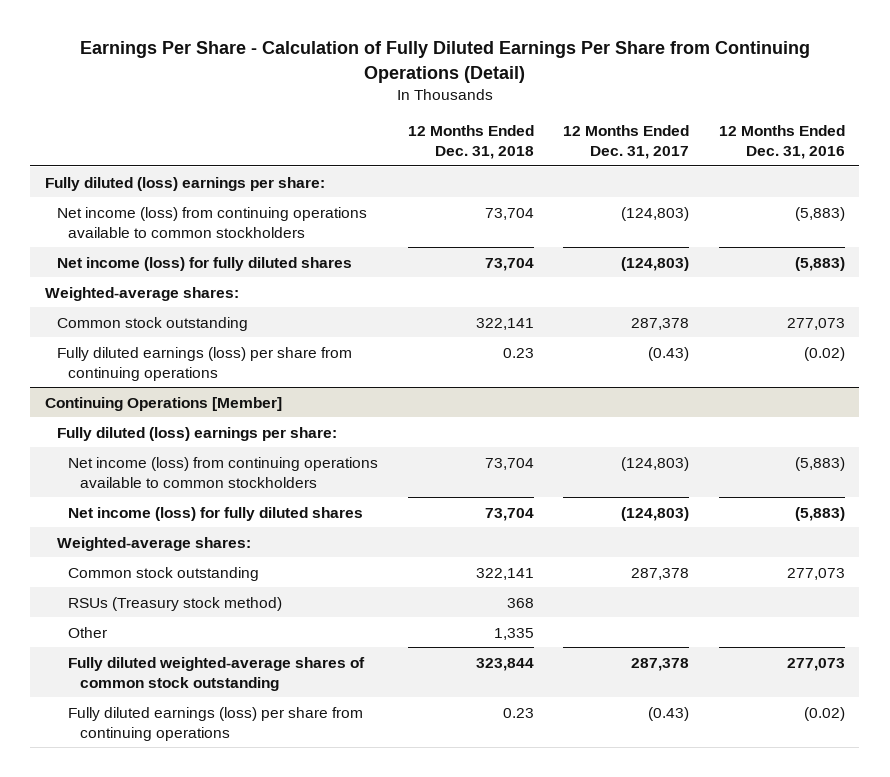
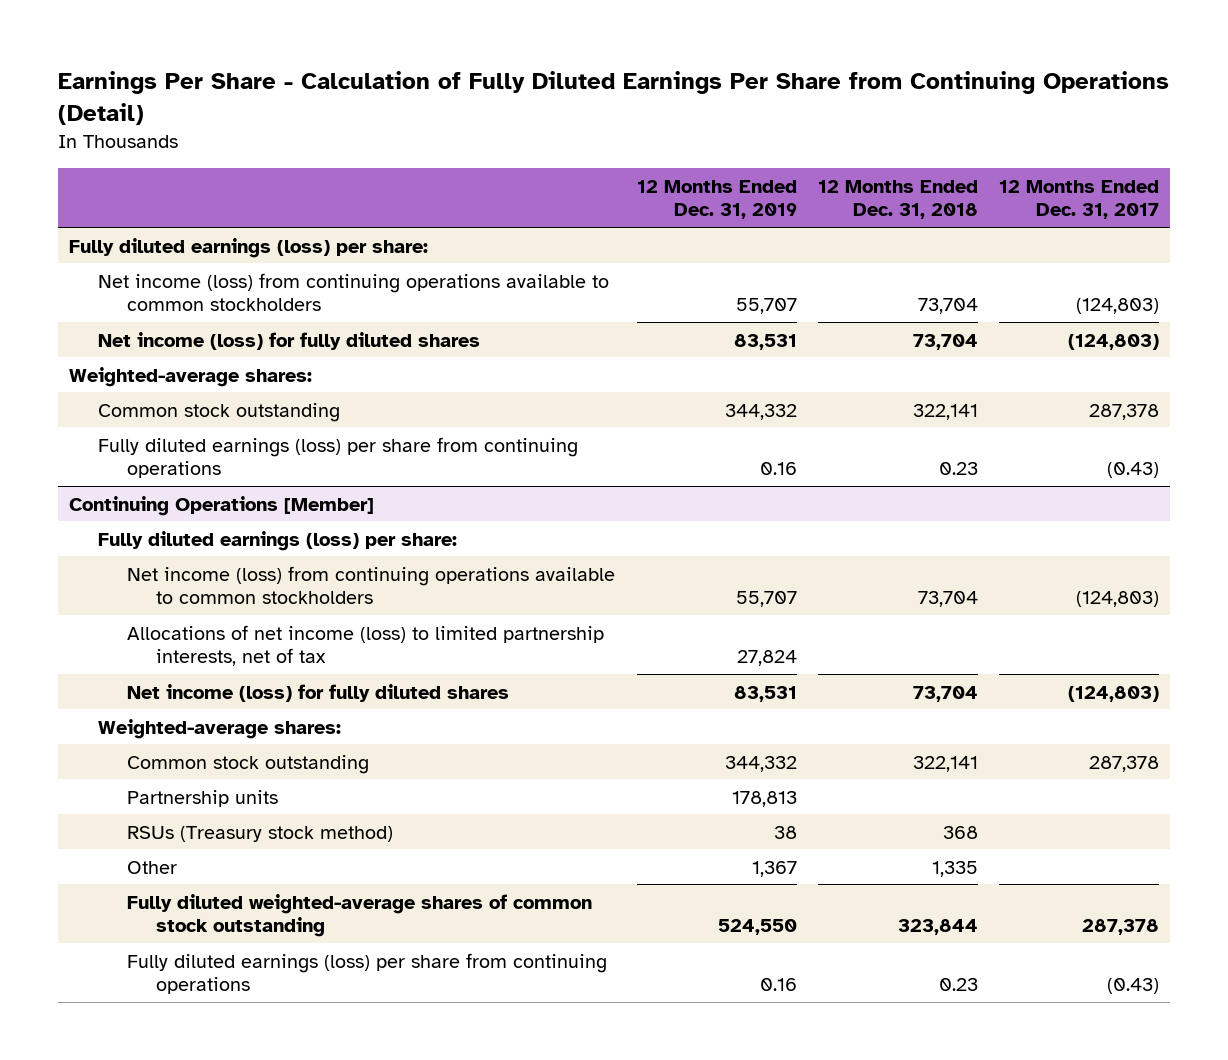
- | 12 Months Ended Dec. 31, 2018 | 12 Months Ended Dec. 31, 2017 | 12 Months Ended Dec. 31, 2016
+ | 12 Months Ended Dec. 31, 2019 | 12 Months Ended Dec. 31, 2018 | 12 Months Ended Dec. 31, 2017
- Fully diluted (loss) earnings per share:
+ Fully diluted earnings (loss) per share:
@ Continuing Operations [Member]
- Fully diluted (loss) earnings per share:
+ Fully diluted earnings (loss) per share:
+ Allocations of net income (loss) to limited partnership interests, net of tax | 27,824 | |
+ Partnership units | 178,813 | |

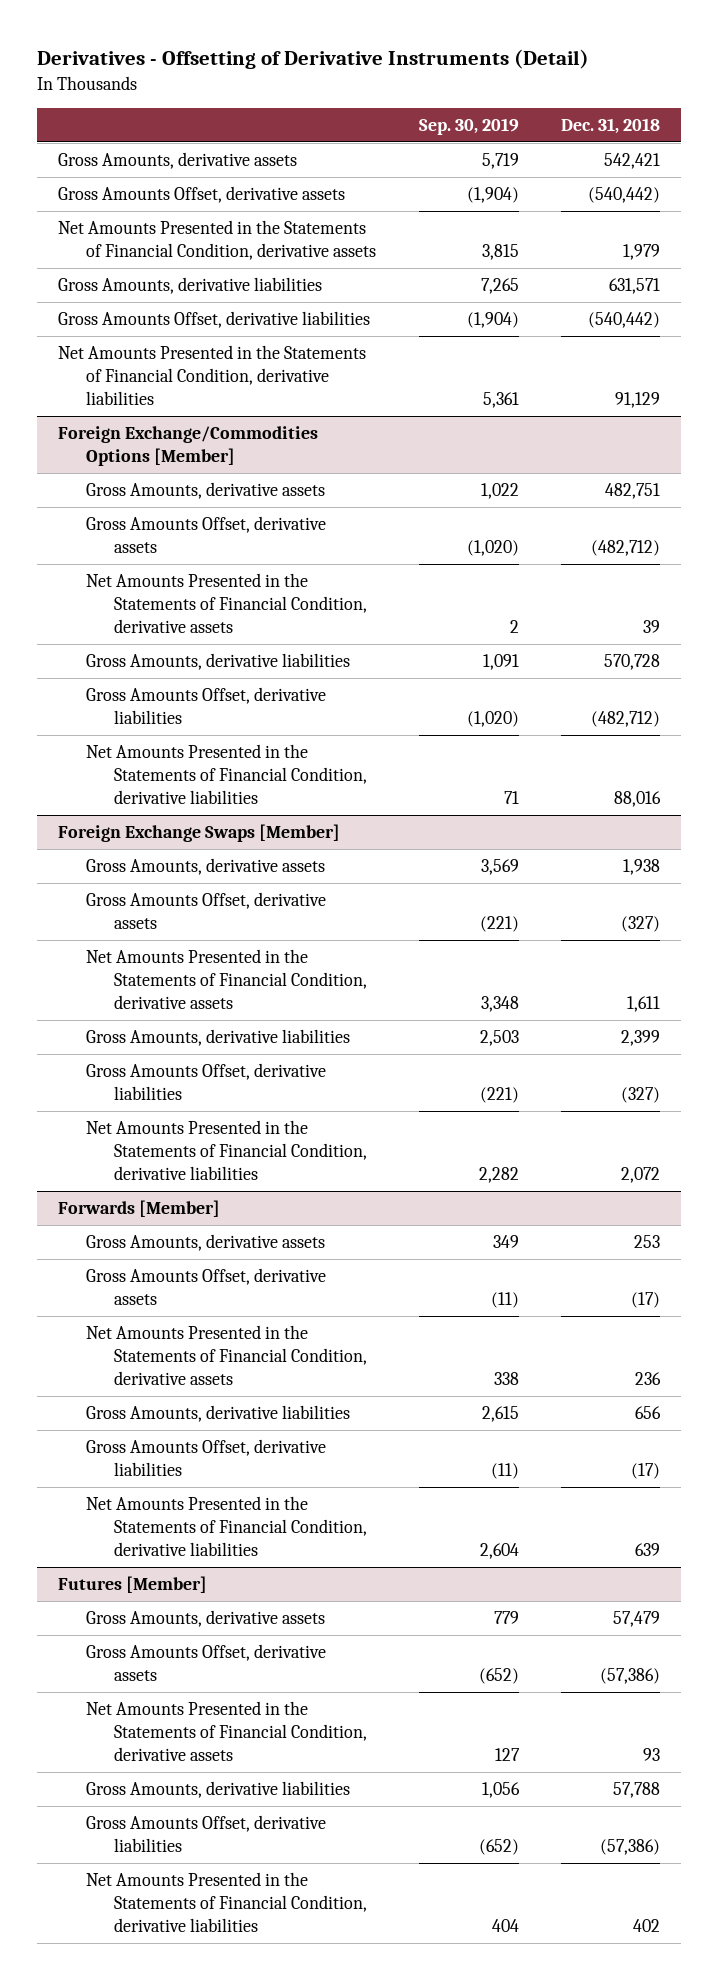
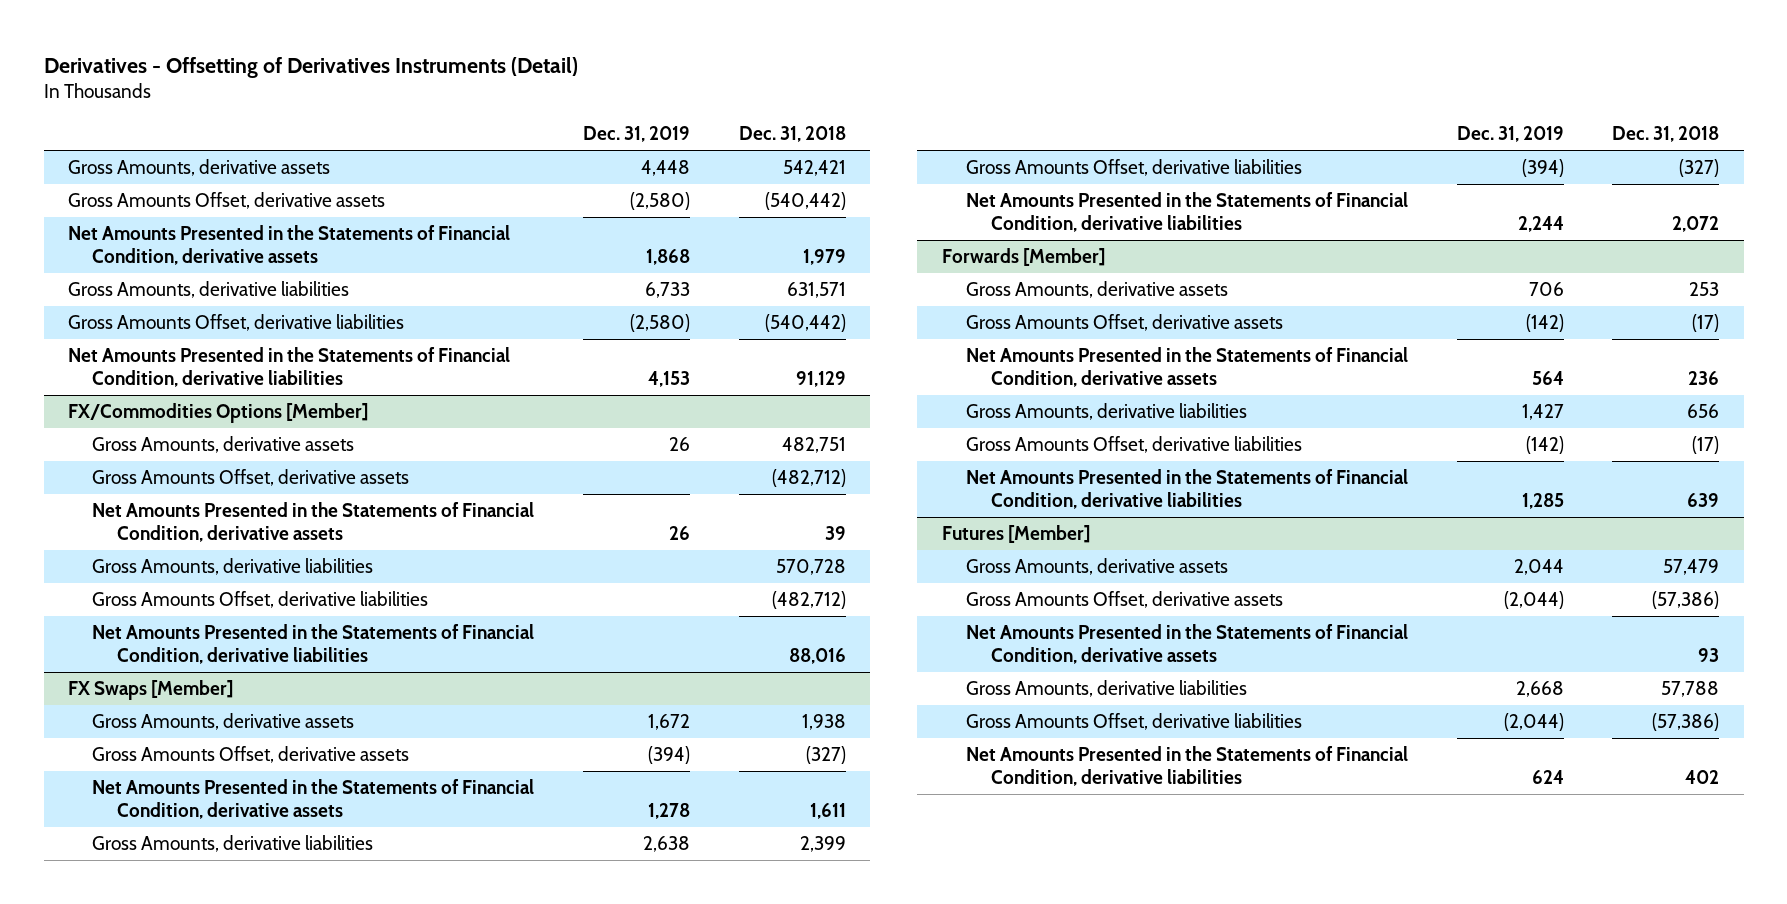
- Derivatives - Offsetting of Derivative Instruments (Detail)
+ Derivatives - Offsetting of Derivatives Instruments (Detail)
- | Sep. 30, 2019 | Dec. 31, 2018
+ | Dec. 31, 2019 | Dec. 31, 2018
- Foreign Exchange/Commodities Options [Member]
+ FX/Commodities Options [Member]
- Foreign Exchange Swaps [Member]
+ FX Swaps [Member]

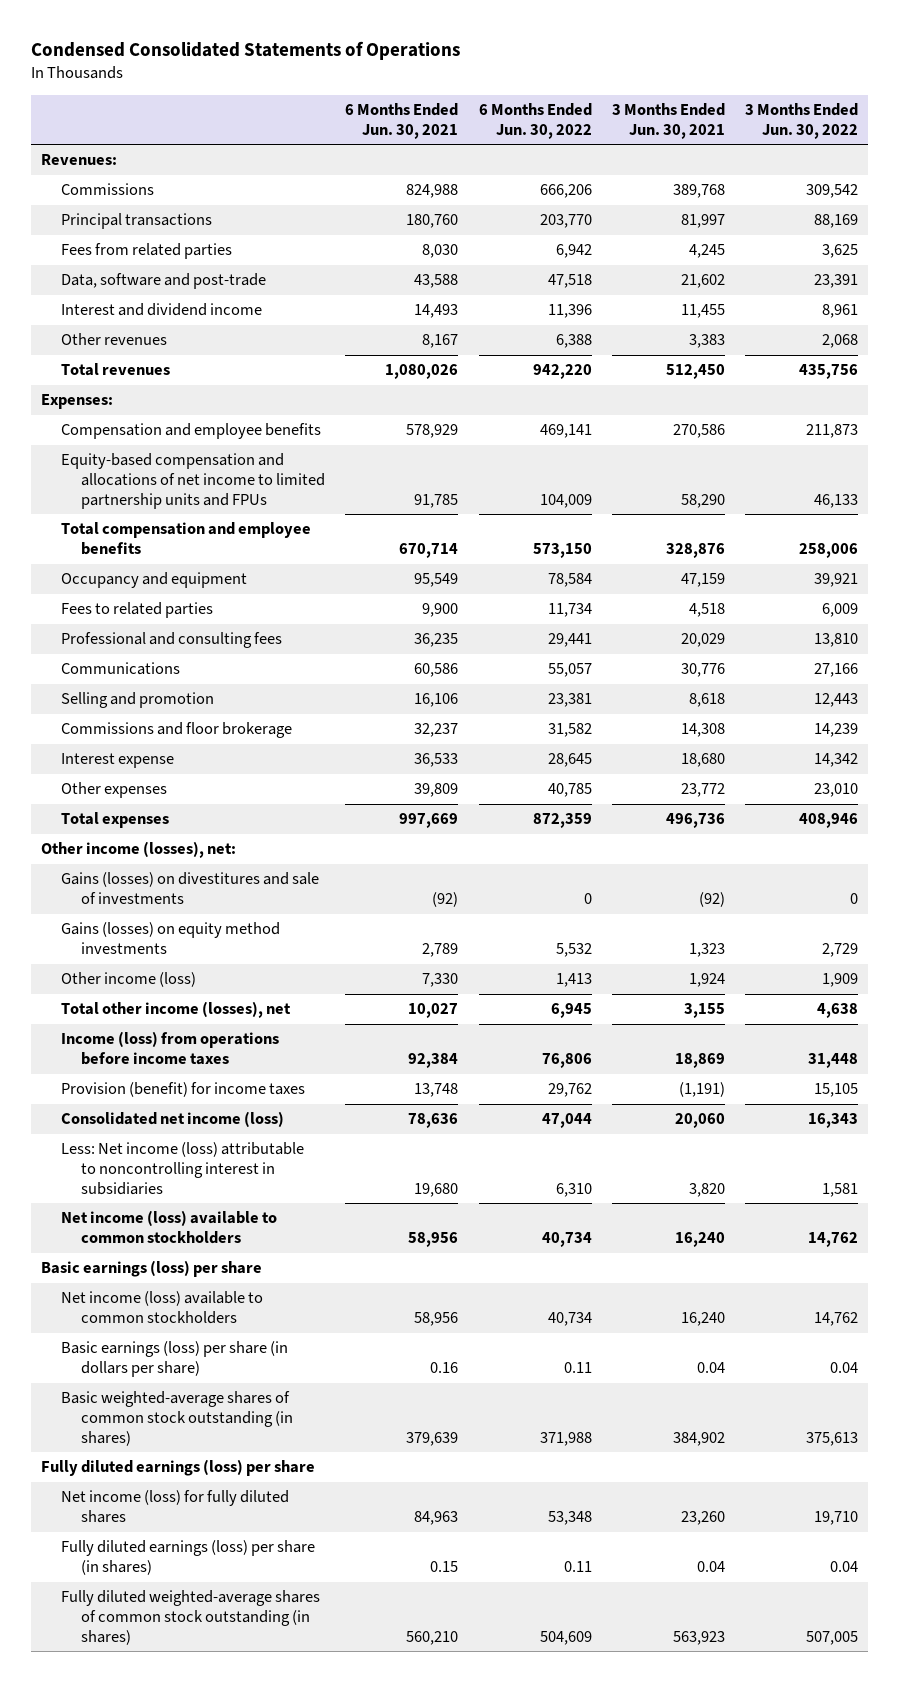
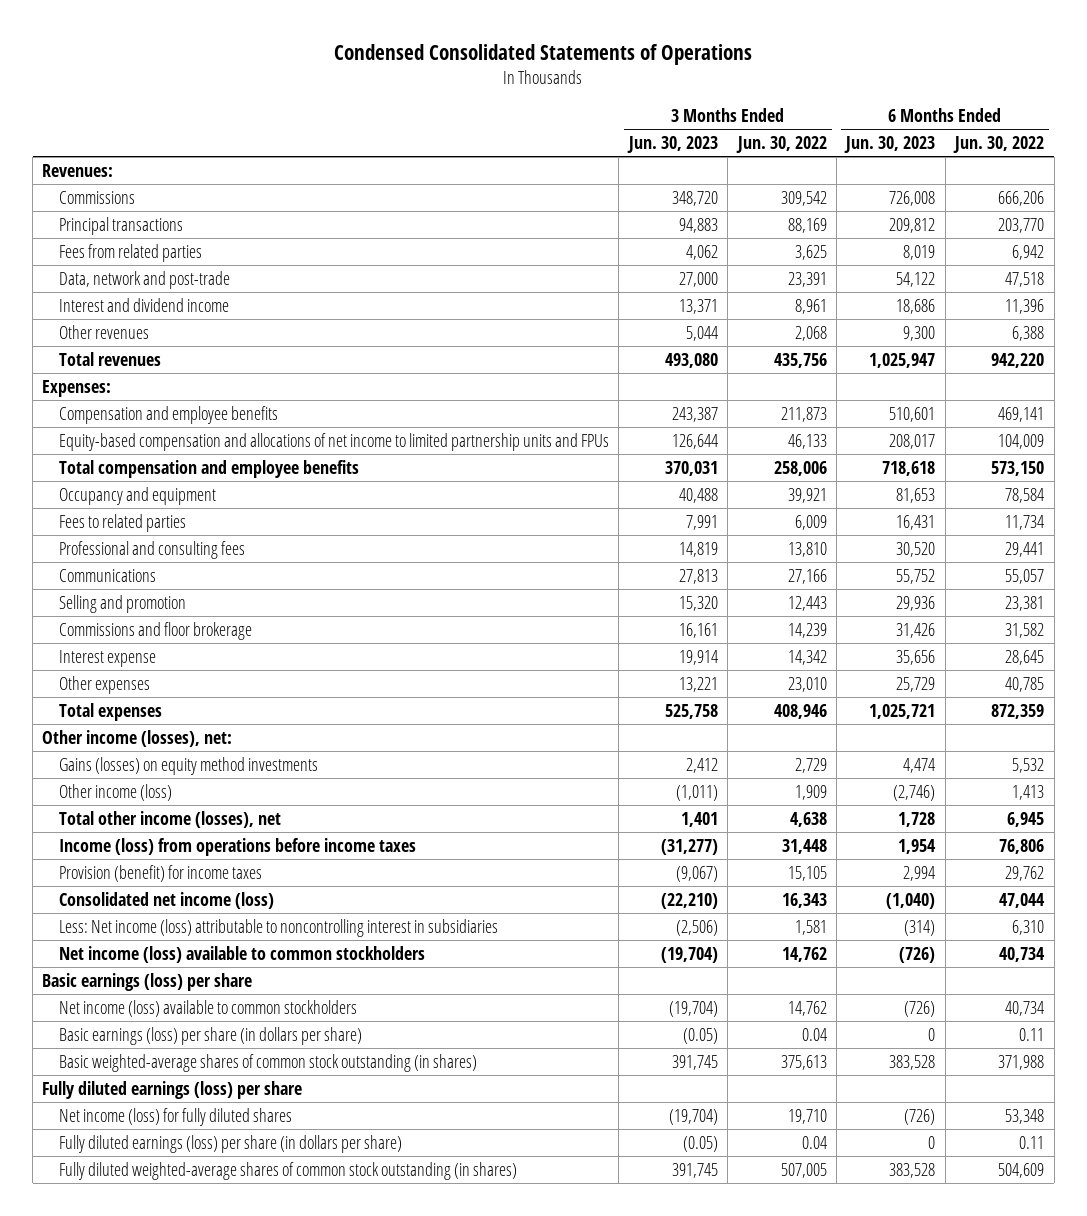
- | 6 Months Ended Jun. 30, 2021 | 6 Months Ended Jun. 30, 2022 | 3 Months Ended Jun. 30, 2021 | 3 Months Ended Jun. 30, 2022
+ | 3 Months Ended Jun. 30, 2023 | 3 Months Ended Jun. 30, 2022 | 6 Months Ended Jun. 30, 2023 | 6 Months Ended Jun. 30, 2022
- Data, software and post-trade | 43,588 | 47,518 | 21,602 | 23,391
+ Data, network and post-trade | 27,000 | 23,391 | 54,122 | 47,518
- Gains (losses) on divestitures and sale of investments | (92) | 0 | (92) | 0
- Fully diluted earnings (loss) per share (in shares) | 0.15 | 0.11 | 0.04 | 0.04
+ Fully diluted earnings (loss) per share (in dollars per share) | (0.05) | 0.04 | 0 | 0.11

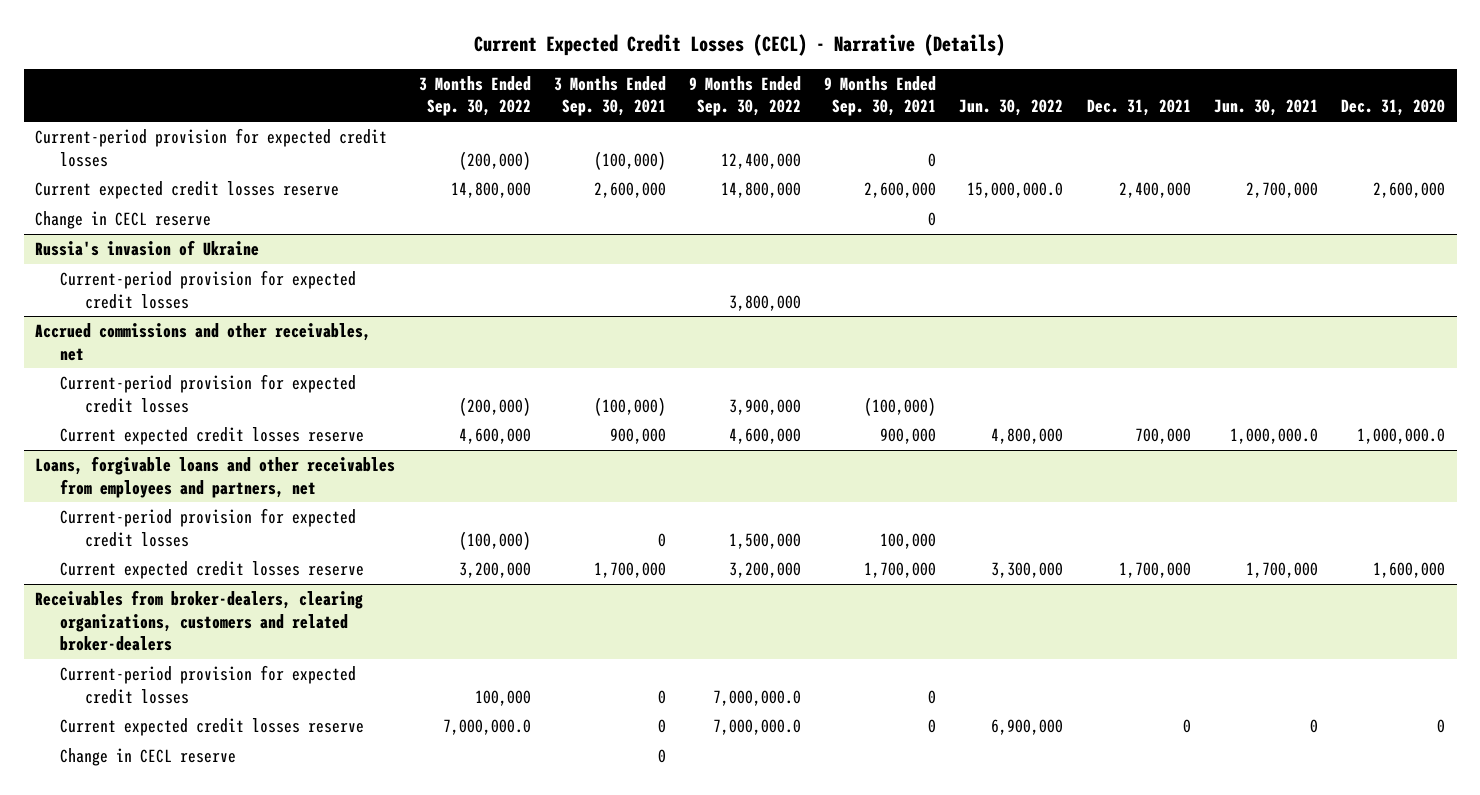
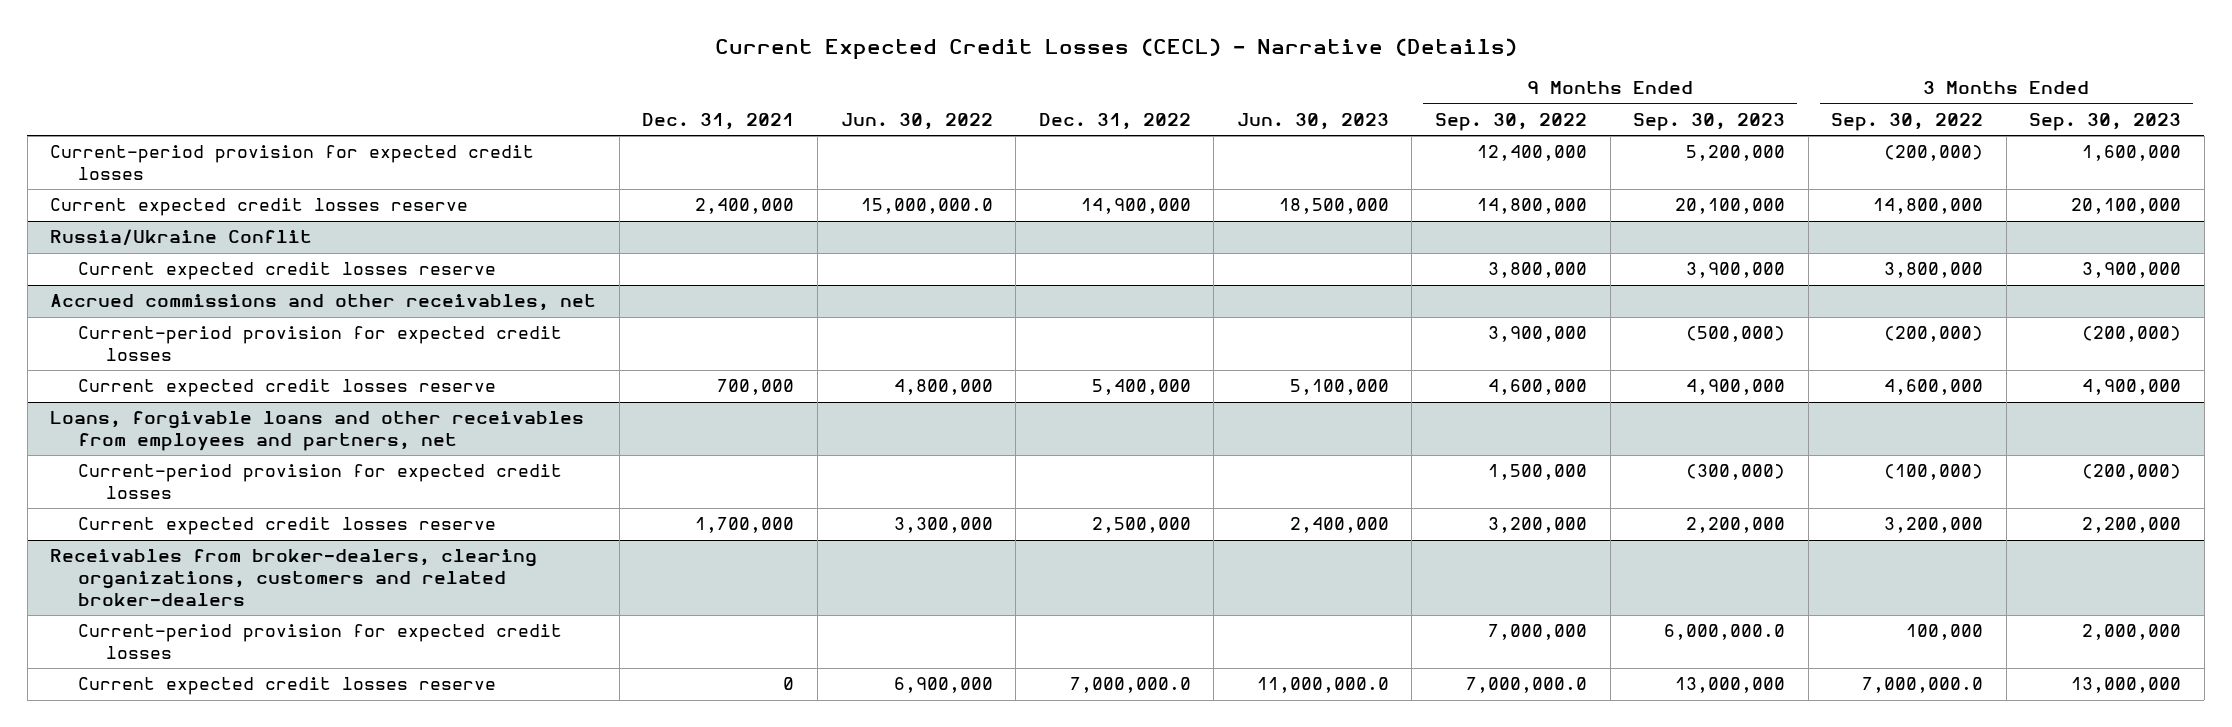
- | 3 Months Ended Sep. 30, 2022 | 3 Months Ended Sep. 30, 2021 | 9 Months Ended Sep. 30, 2022 | 9 Months Ended Sep. 30, 2021 | Jun. 30, 2022 | Dec. 31, 2021 | Jun. 30, 2021 | Dec. 31, 2020
+ | Dec. 31, 2021 | Jun. 30, 2022 | Dec. 31, 2022 | Jun. 30, 2023 | 9 Months Ended Sep. 30, 2022 | 9 Months Ended Sep. 30, 2023 | 3 Months Ended Sep. 30, 2022 | 3 Months Ended Sep. 30, 2023
- Change in CECL reserve | | | | 0 | | | |
- Russia's invasion of Ukraine
- Current-period provision for expected credit losses | | | 3,800,000 | | | | |
+ Russia/Ukraine Conflit
+ Current expected credit losses reserve | | | | | 3,800,000 | 3,900,000 | 3,800,000 | 3,900,000
@ Receivables from broker-dealers, clearing organizations, customers and related broker-dealers
- Current-period provision for expected credit losses | 100,000 | 0 | 7,000,000.0 | 0 | | | |
+ Current-period provision for expected credit losses | | | | | 7,000,000 | 6,000,000.0 | 100,000 | 2,000,000
- Change in CECL reserve | | 0 | | | | | |

